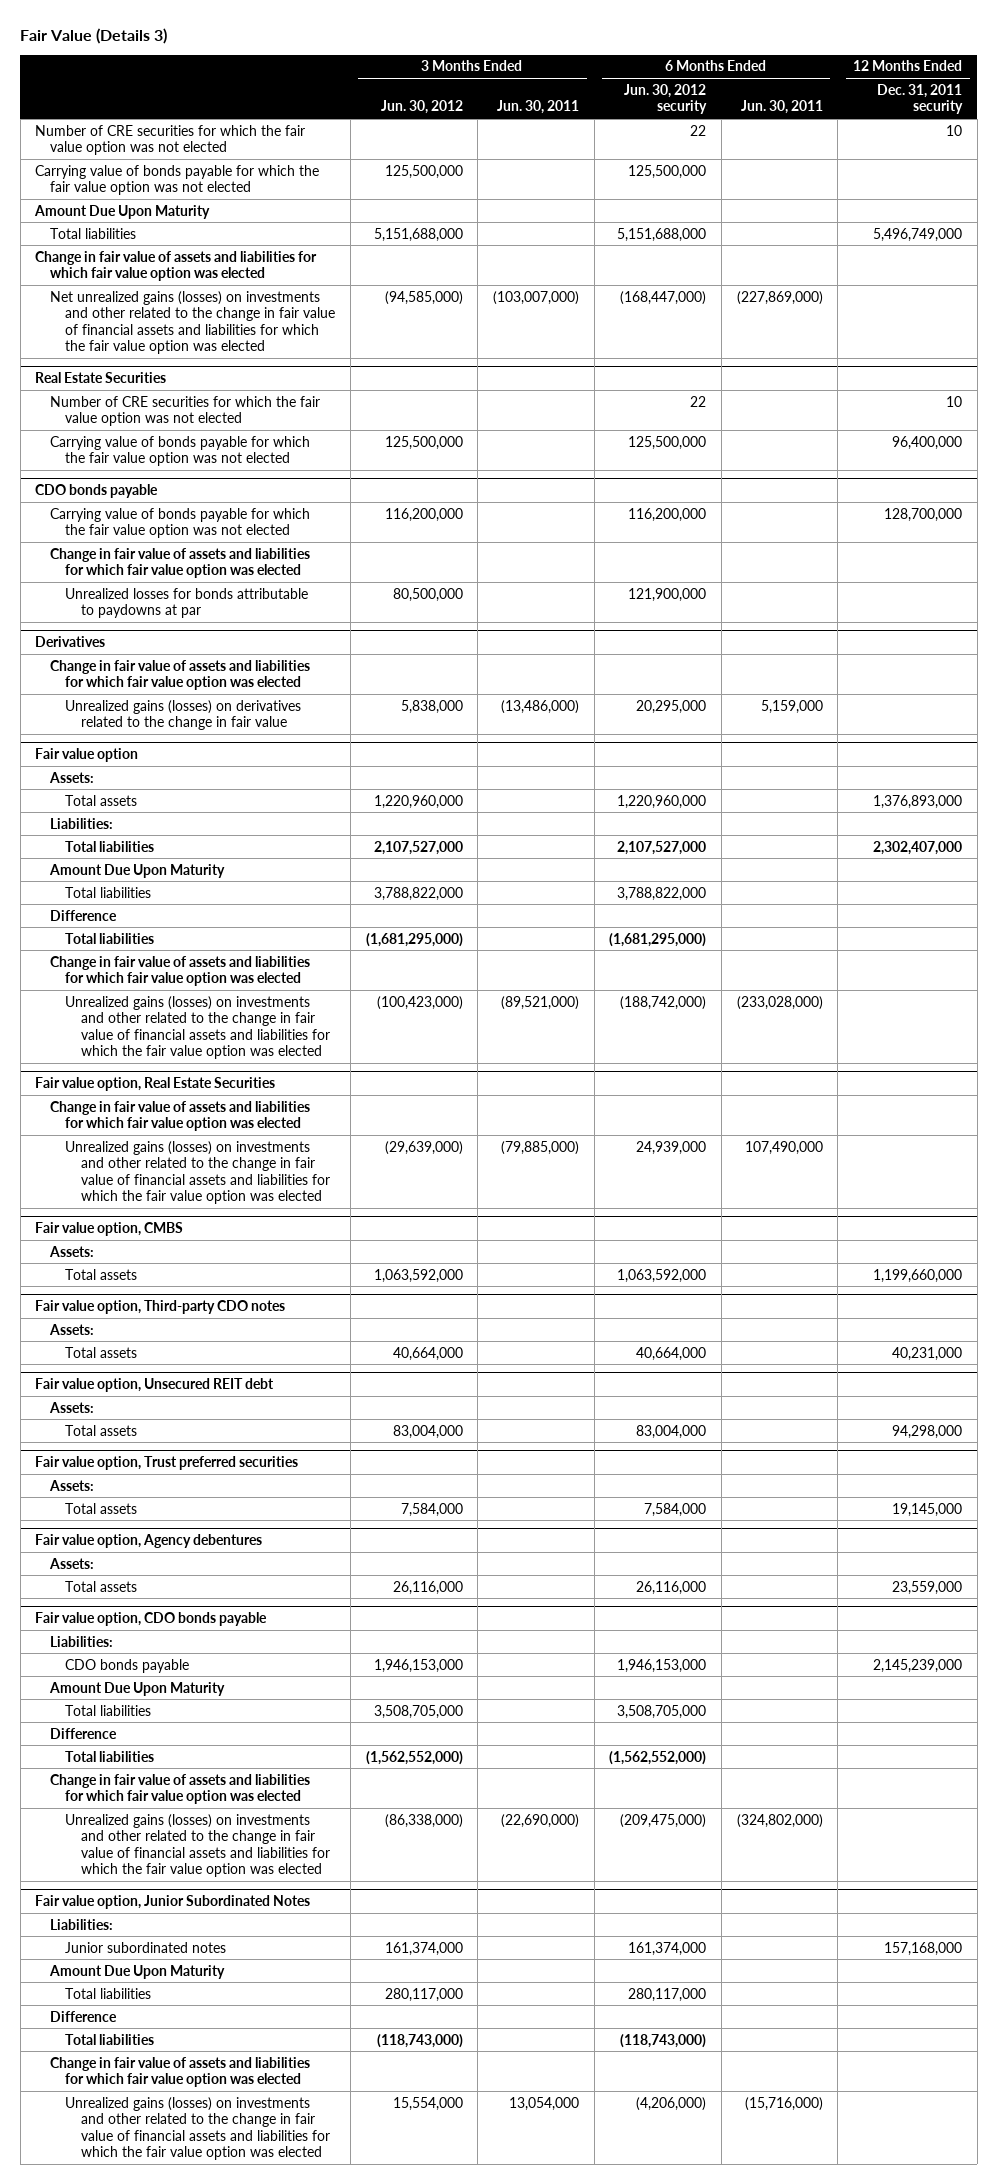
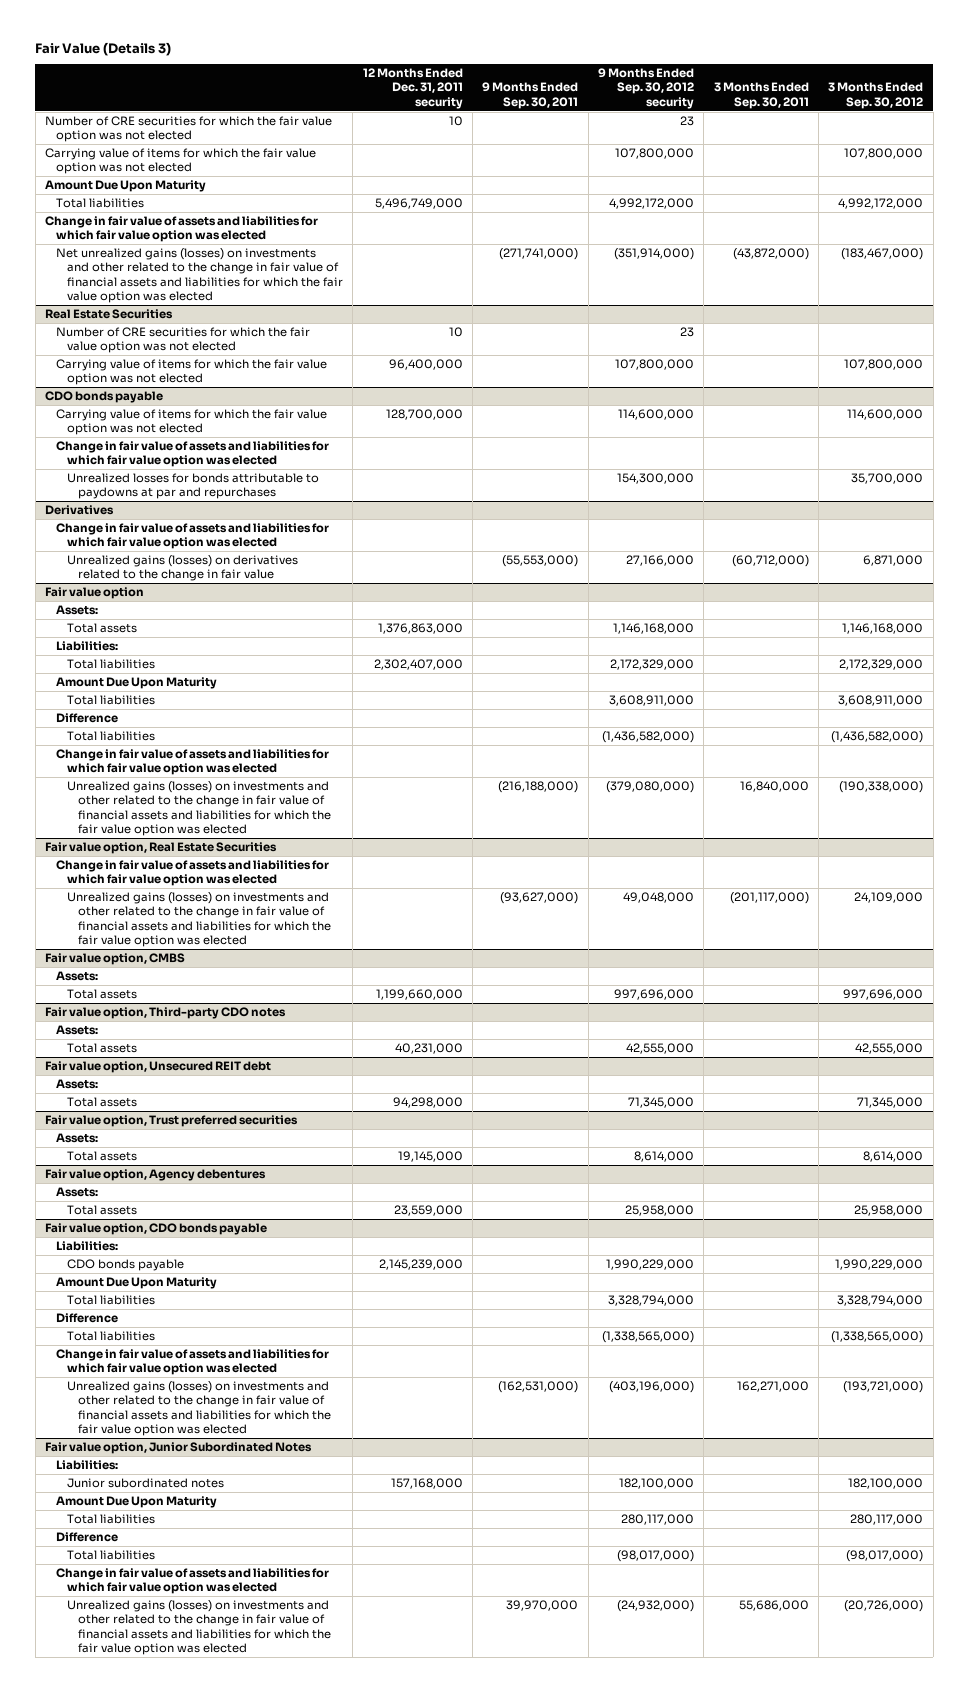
- | 3 Months Ended Jun. 30, 2012 | 3 Months Ended Jun. 30, 2011 | 6 Months Ended Jun. 30, 2012 security | 6 Months Ended Jun. 30, 2011 | 12 Months Ended Dec. 31, 2011 security
+ | 12 Months Ended Dec. 31, 2011 security | 9 Months Ended Sep. 30, 2011 | 9 Months Ended Sep. 30, 2012 security | 3 Months Ended Sep. 30, 2011 | 3 Months Ended Sep. 30, 2012
- Carrying value of bonds payable for which the fair value option was not elected | 125,500,000 | | 125,500,000 | |
+ Carrying value of items for which the fair value option was not elected | | | 107,800,000 | | 107,800,000
@ Real Estate Securities
- Carrying value of bonds payable for which the fair value option was not elected | 125,500,000 | | 125,500,000 | | 96,400,000
+ Carrying value of items for which the fair value option was not elected | 96,400,000 | | 107,800,000 | | 107,800,000
@ CDO bonds payable
- Carrying value of bonds payable for which the fair value option was not elected | 116,200,000 | | 116,200,000 | | 128,700,000
+ Carrying value of items for which the fair value option was not elected | 128,700,000 | | 114,600,000 | | 114,600,000
- Unrealized losses for bonds attributable to paydowns at par | 80,500,000 | | 121,900,000 | |
+ Unrealized losses for bonds attributable to paydowns at par and repurchases | | | 154,300,000 | | 35,700,000
@ Fair value option
- Total assets | 1,220,960,000 | | 1,220,960,000 | | 1,376,893,000
+ Total assets | 1,376,863,000 | | 1,146,168,000 | | 1,146,168,000

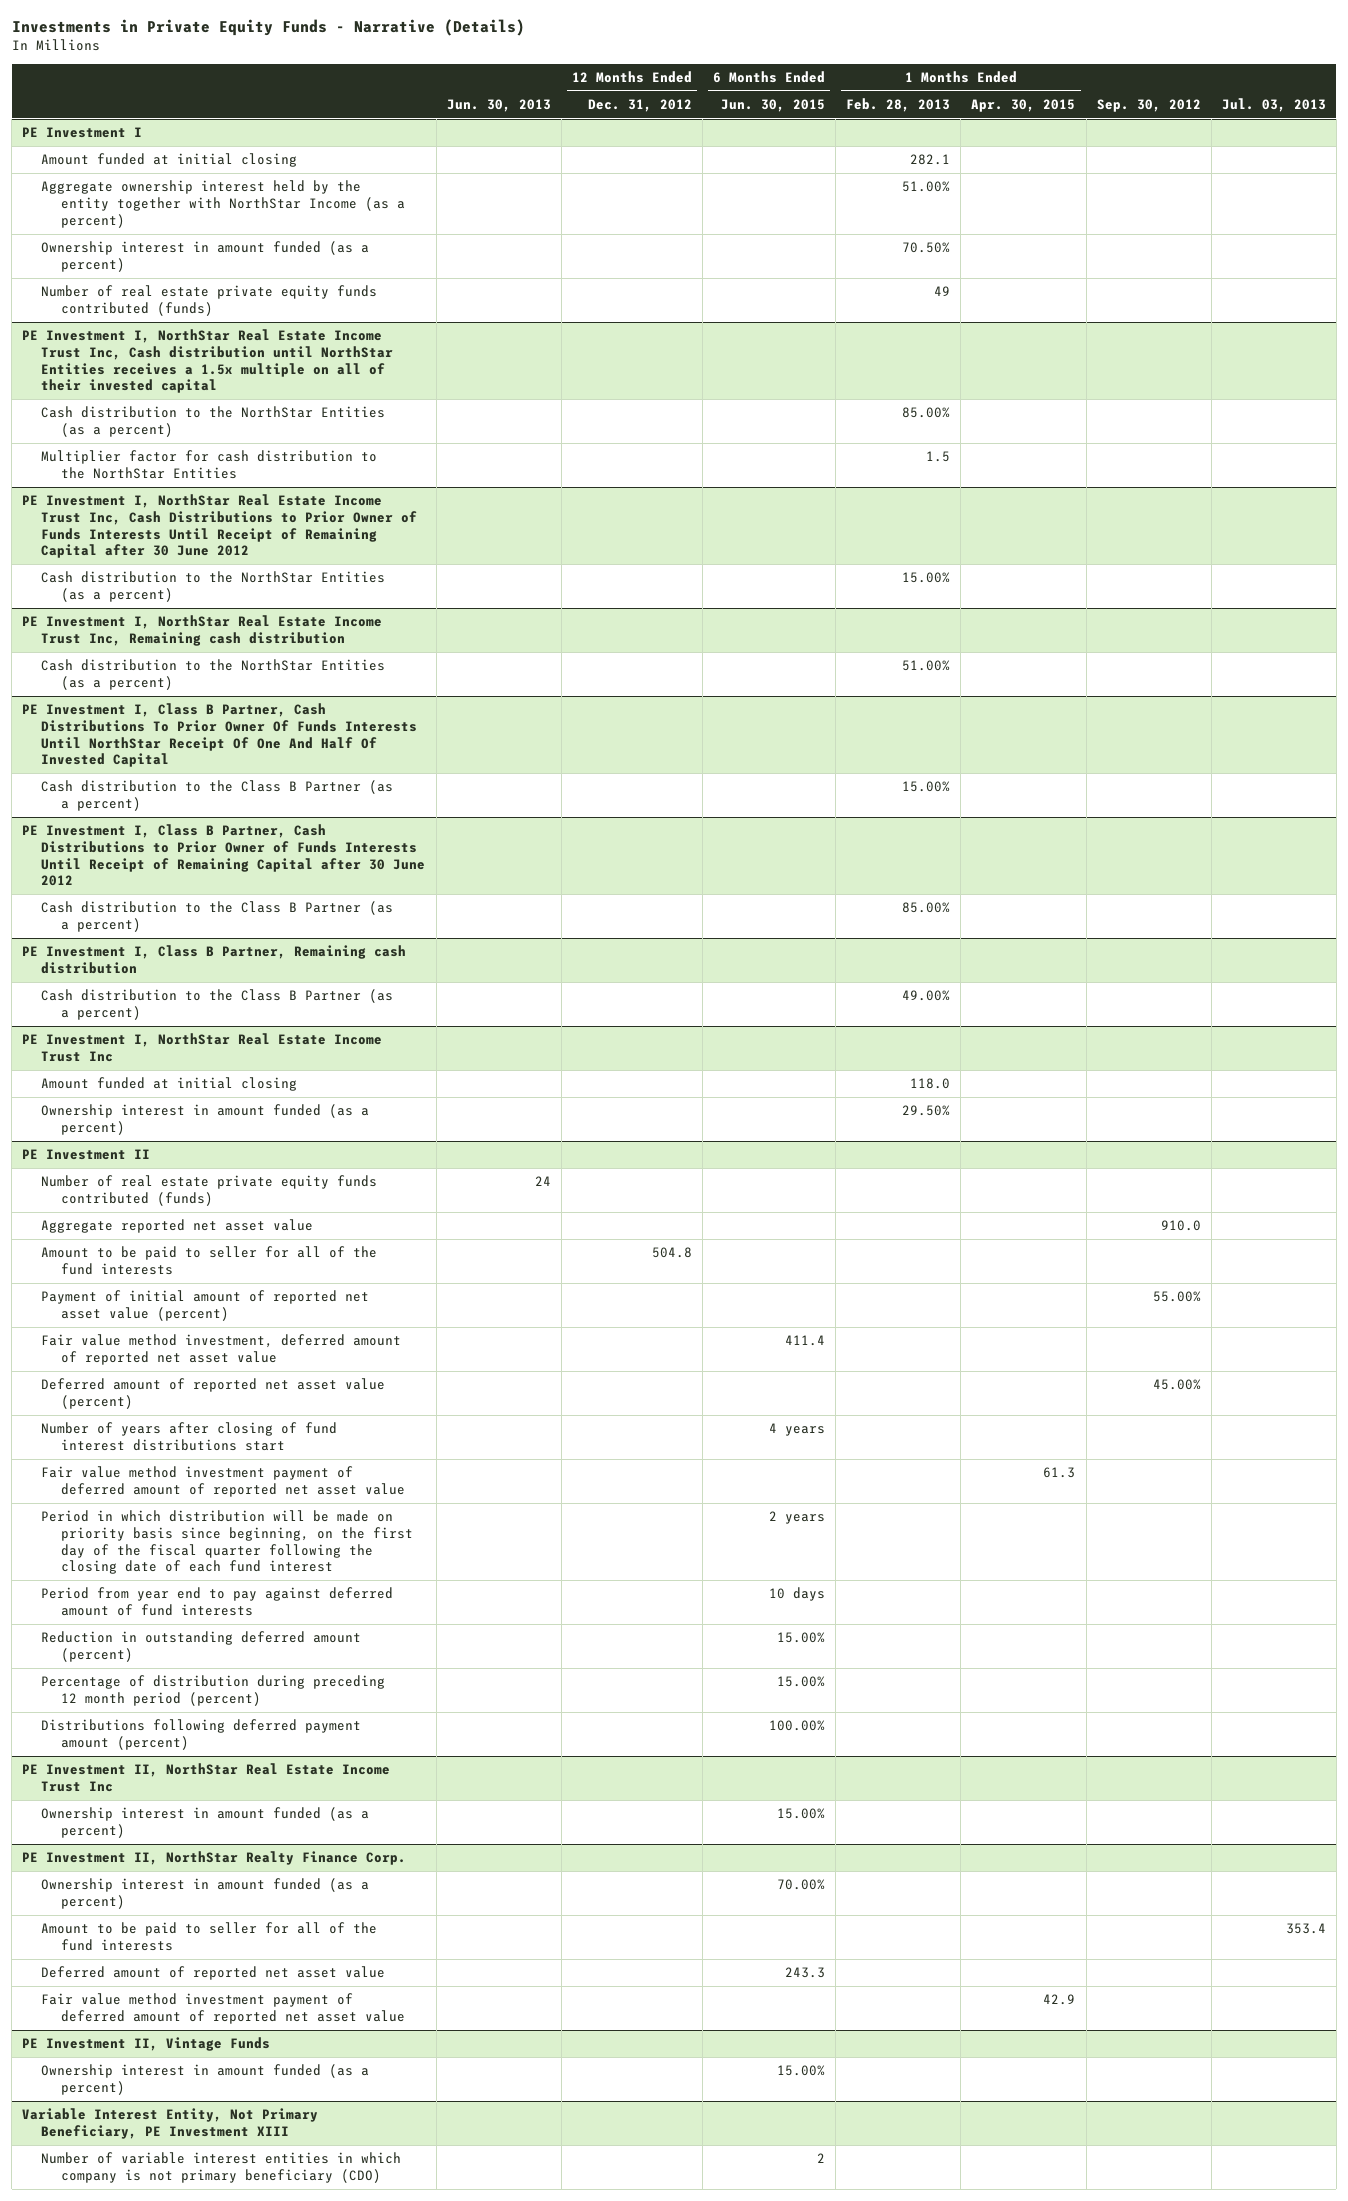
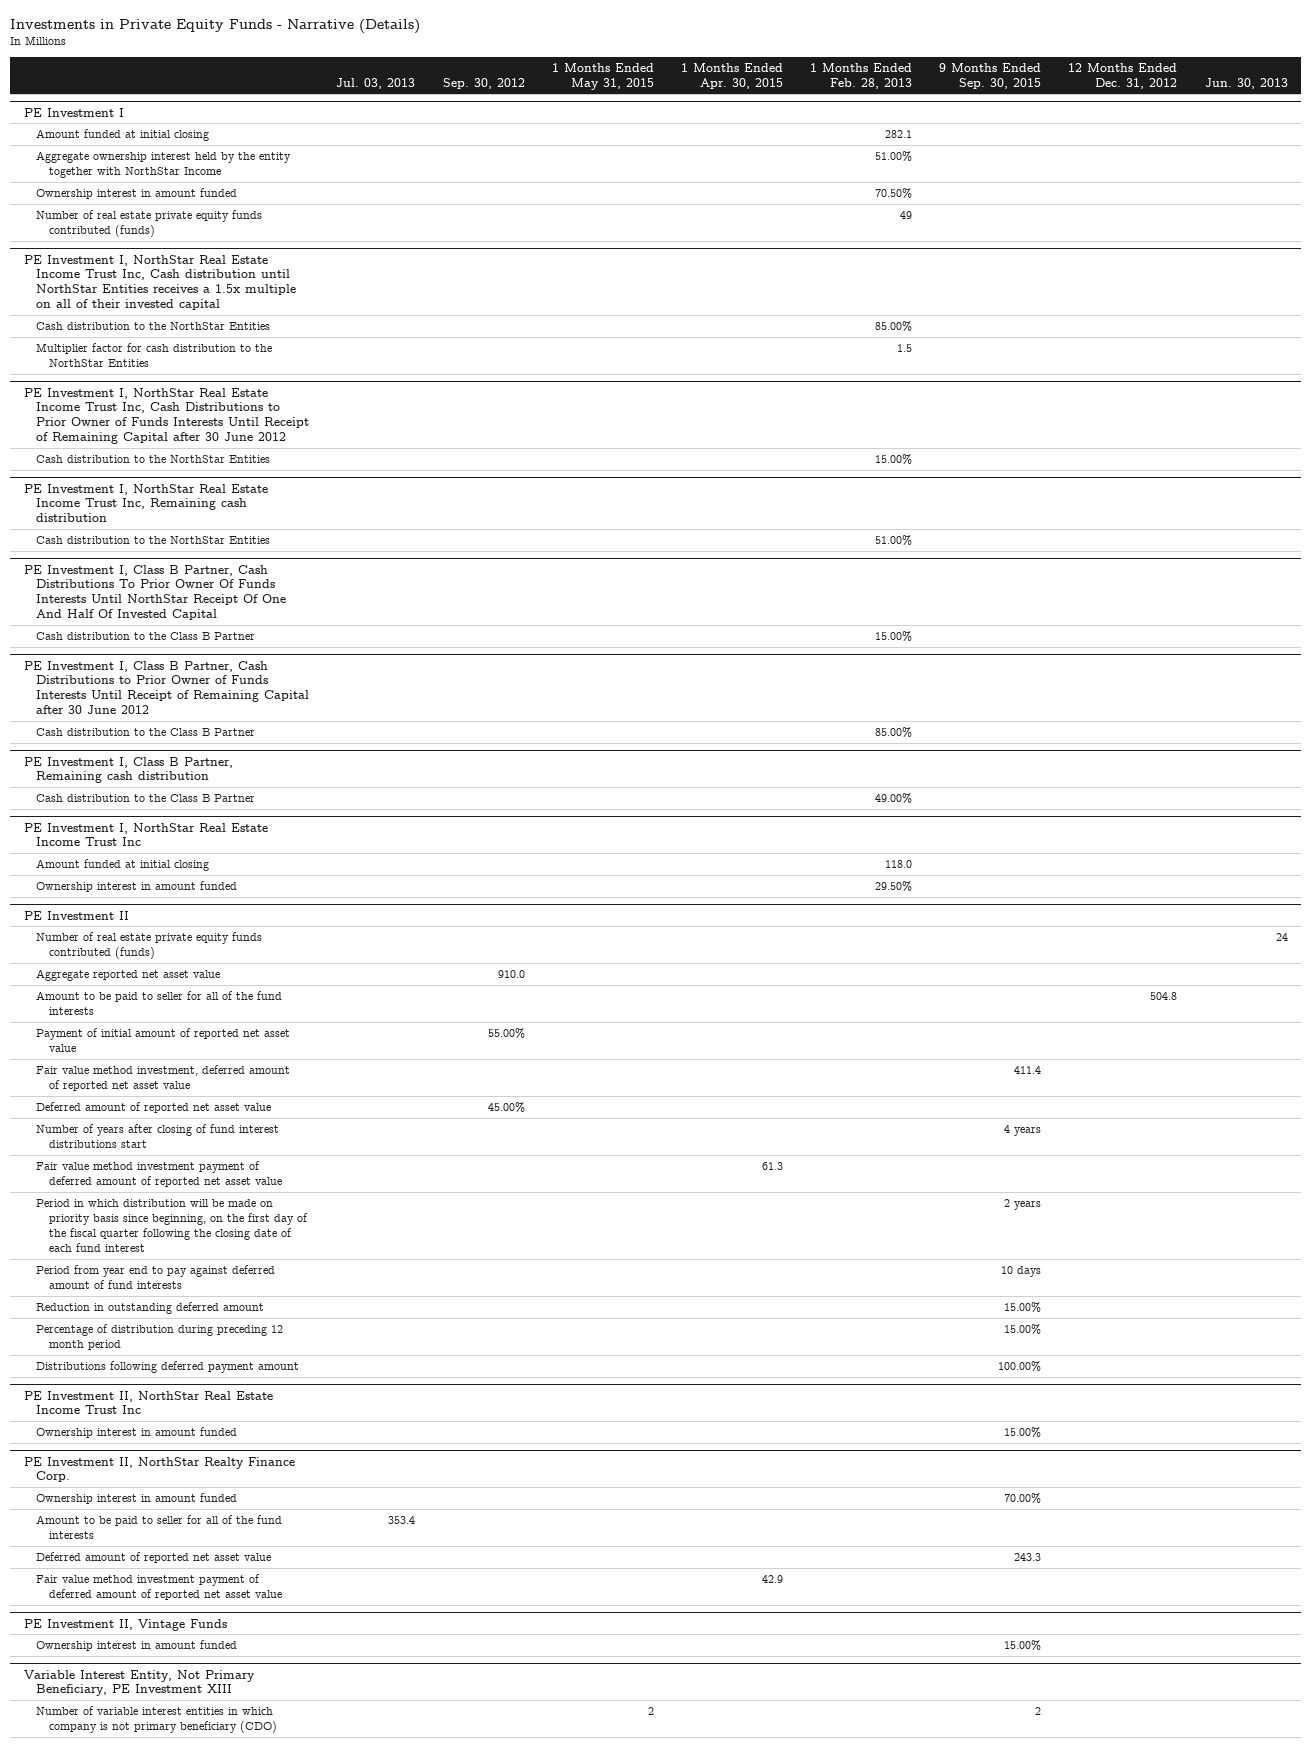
- | Jun. 30, 2013 | 12 Months Ended Dec. 31, 2012 | 6 Months Ended Jun. 30, 2015 | 1 Months Ended Feb. 28, 2013 | 1 Months Ended Apr. 30, 2015 | Sep. 30, 2012 | Jul. 03, 2013
+ | Jul. 03, 2013 | Sep. 30, 2012 | 1 Months Ended May 31, 2015 | 1 Months Ended Apr. 30, 2015 | 1 Months Ended Feb. 28, 2013 | 9 Months Ended Sep. 30, 2015 | 12 Months Ended Dec. 31, 2012 | Jun. 30, 2013
@ PE Investment I
- Aggregate ownership interest held by the entity together with NorthStar Income (as a percent) | | | | 51.00% | | |
- Ownership interest in amount funded (as a percent) | | | | 70.50% | | |
+ Aggregate ownership interest held by the entity together with NorthStar Income | | | | | 51.00% | | |
+ Ownership interest in amount funded | | | | | 70.50% | | |
@ PE Investment I, NorthStar Real Estate Income Trust Inc, Cash distribution until NorthStar Entities receives a 1.5x multiple on all of their invested capital
- Cash distribution to the NorthStar Entities (as a percent) | | | | 85.00% | | |
+ Cash distribution to the NorthStar Entities | | | | | 85.00% | | |
@ PE Investment I, NorthStar Real Estate Income Trust Inc, Cash Distributions to Prior Owner of Funds Interests Until Receipt of Remaining Capital after 30 June 2012
- Cash distribution to the NorthStar Entities (as a percent) | | | | 15.00% | | |
+ Cash distribution to the NorthStar Entities | | | | | 15.00% | | |
@ PE Investment I, NorthStar Real Estate Income Trust Inc, Remaining cash distribution
- Cash distribution to the NorthStar Entities (as a percent) | | | | 51.00% | | |
+ Cash distribution to the NorthStar Entities | | | | | 51.00% | | |
@ PE Investment I, Class B Partner, Cash Distributions To Prior Owner Of Funds Interests Until NorthStar Receipt Of One And Half Of Invested Capital
- Cash distribution to the Class B Partner (as a percent) | | | | 15.00% | | |
+ Cash distribution to the Class B Partner | | | | | 15.00% | | |
@ PE Investment I, Class B Partner, Cash Distributions to Prior Owner of Funds Interests Until Receipt of Remaining Capital after 30 June 2012
- Cash distribution to the Class B Partner (as a percent) | | | | 85.00% | | |
+ Cash distribution to the Class B Partner | | | | | 85.00% | | |
@ PE Investment I, Class B Partner, Remaining cash distribution
- Cash distribution to the Class B Partner (as a percent) | | | | 49.00% | | |
+ Cash distribution to the Class B Partner | | | | | 49.00% | | |
@ PE Investment I, NorthStar Real Estate Income Trust Inc
- Ownership interest in amount funded (as a percent) | | | | 29.50% | | |
+ Ownership interest in amount funded | | | | | 29.50% | | |
@ PE Investment II
- Payment of initial amount of reported net asset value (percent) | | | | | | 55.00% |
+ Payment of initial amount of reported net asset value | | 55.00% | | | | | |
- Deferred amount of reported net asset value (percent) | | | | | | 45.00% |
+ Deferred amount of reported net asset value | | 45.00% | | | | | |
- Reduction in outstanding deferred amount (percent) | | | 15.00% | | | |
- Percentage of distribution during preceding 12 month period (percent) | | | 15.00% | | | |
- Distributions following deferred payment amount (percent) | | | 100.00% | | | |
+ Reduction in outstanding deferred amount | | | | | | 15.00% | |
+ Percentage of distribution during preceding 12 month period | | | | | | 15.00% | |
+ Distributions following deferred payment amount | | | | | | 100.00% | |
@ PE Investment II, NorthStar Real Estate Income Trust Inc
- Ownership interest in amount funded (as a percent) | | | 15.00% | | | |
+ Ownership interest in amount funded | | | | | | 15.00% | |
@ PE Investment II, NorthStar Realty Finance Corp.
- Ownership interest in amount funded (as a percent) | | | 70.00% | | | |
+ Ownership interest in amount funded | | | | | | 70.00% | |
@ PE Investment II, Vintage Funds
- Ownership interest in amount funded (as a percent) | | | 15.00% | | | |
+ Ownership interest in amount funded | | | | | | 15.00% | |

